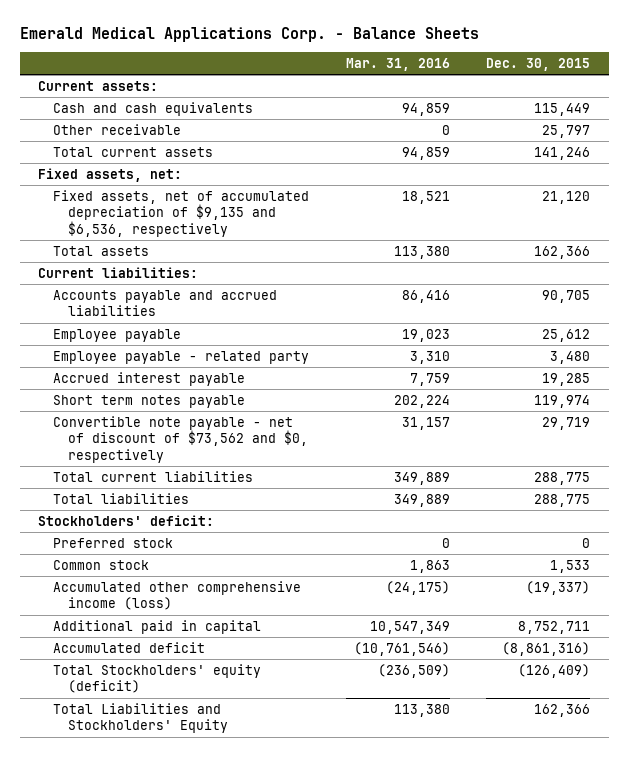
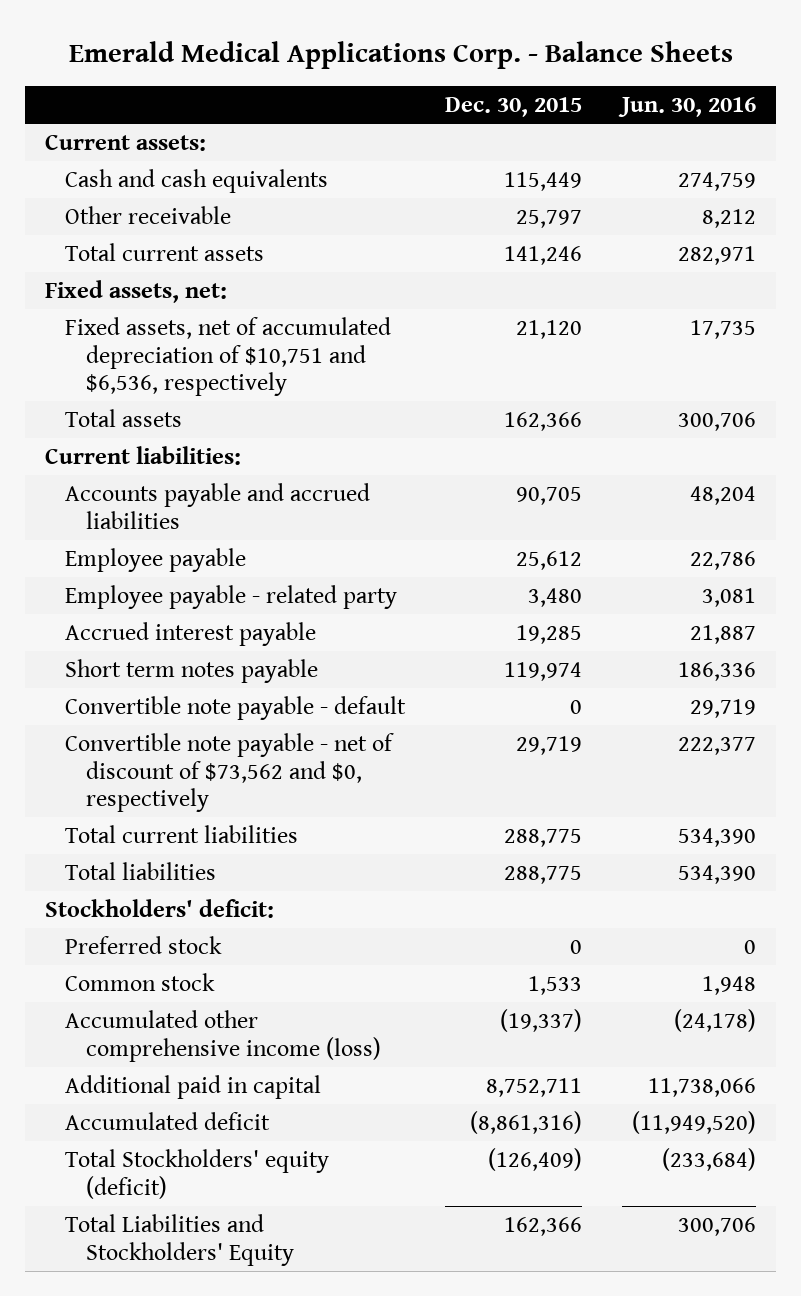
- | Mar. 31, 2016 | Dec. 30, 2015
+ | Dec. 30, 2015 | Jun. 30, 2016
- Fixed assets, net of accumulated depreciation of $9,135 and $6,536, respectively | 18,521 | 21,120
+ Fixed assets, net of accumulated depreciation of $10,751 and $6,536, respectively | 21,120 | 17,735
+ Convertible note payable - default | 0 | 29,719

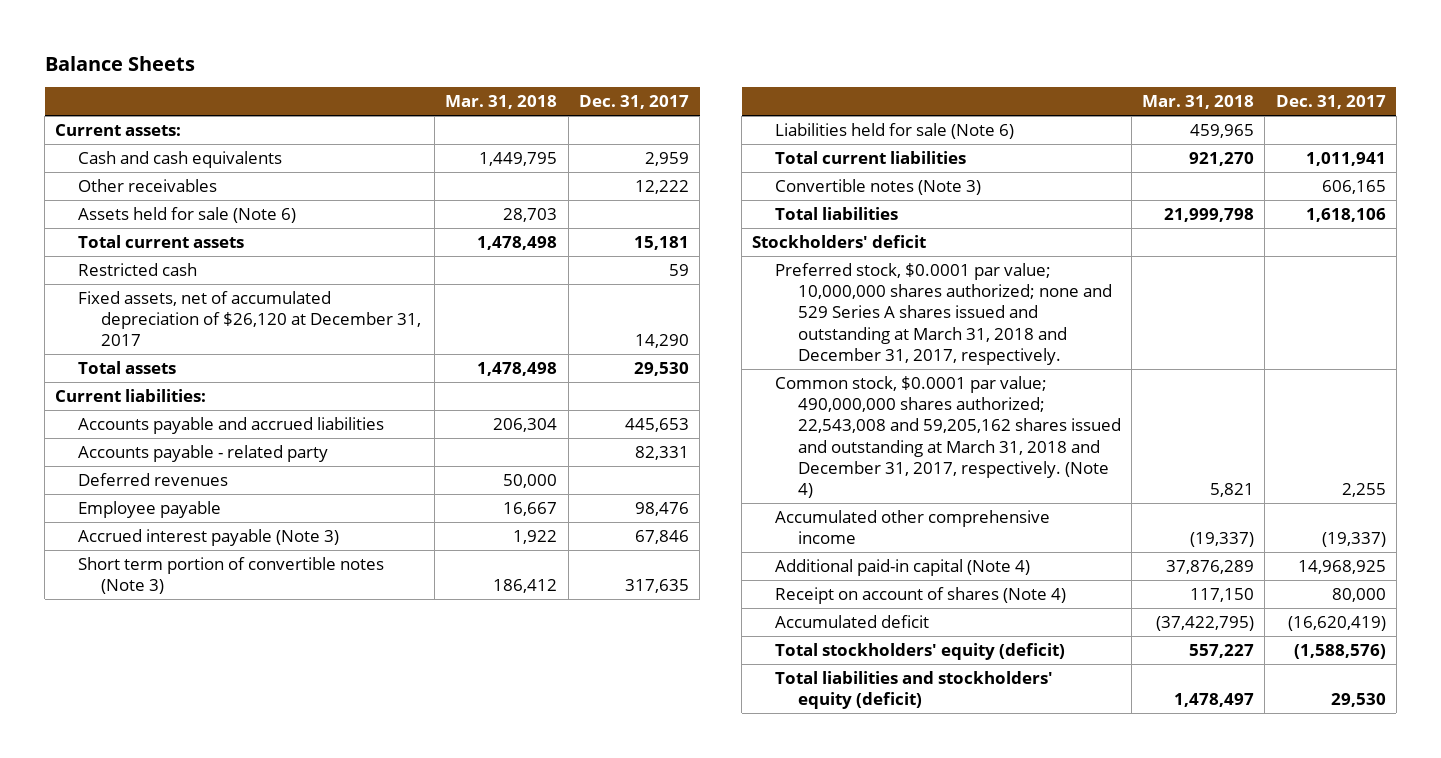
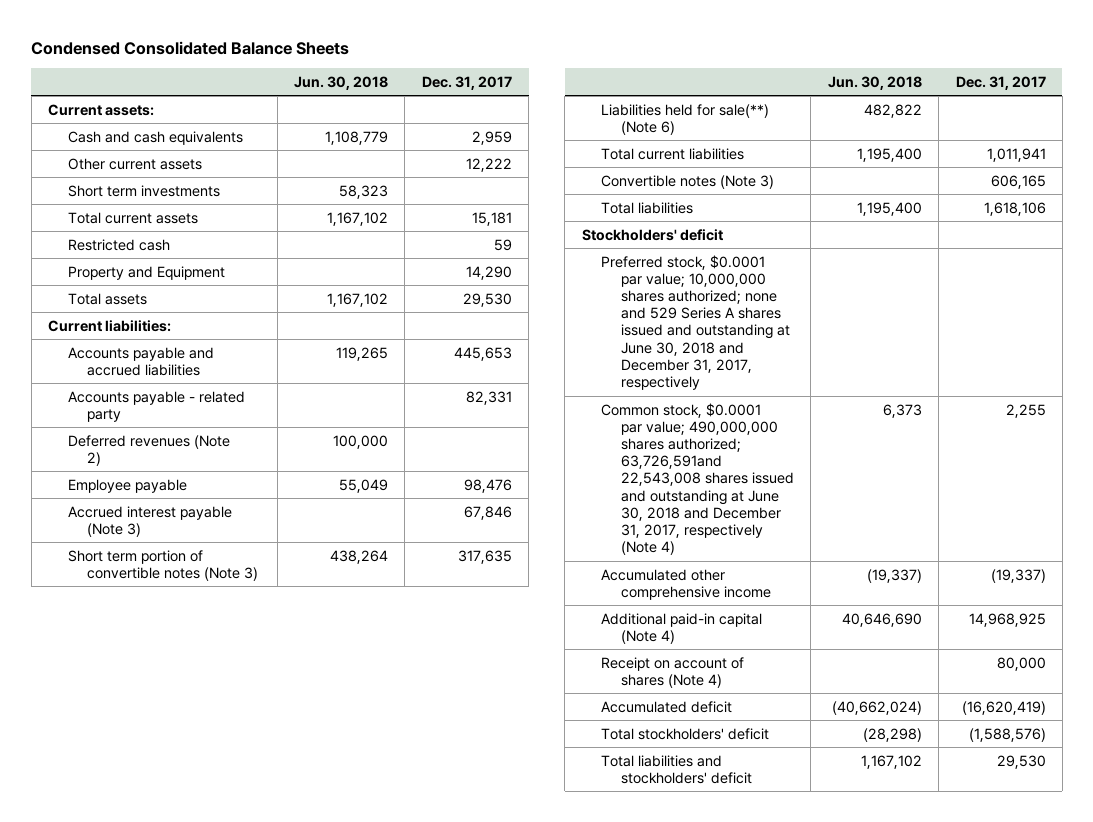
- Balance Sheets
+ Condensed Consolidated Balance Sheets
- | Mar. 31, 2018 | Dec. 31, 2017
+ | Jun. 30, 2018 | Dec. 31, 2017
- Other receivables | | 12,222
- Assets held for sale (Note 6) | 28,703 |
+ Other current assets | | 12,222
+ Short term investments | 58,323 |
- Fixed assets, net of accumulated depreciation of $26,120 at December 31, 2017 | | 14,290
+ Property and Equipment | | 14,290
- Deferred revenues | 50,000 |
+ Deferred revenues (Note 2) | 100,000 |
- Liabilities held for sale (Note 6) | 459,965 |
+ Liabilities held for sale(**) (Note 6) | 482,822 |
- Preferred stock, $0.0001 par value; 10,000,000 shares authorized; none and 529 Series A shares issued and outstanding at March 31, 2018 and December 31, 2017, respectively.
- Common stock, $0.0001 par value; 490,000,000 shares authorized; 22,543,008 and 59,205,162 shares issued and outstanding at March 31, 2018 and December 31, 2017, respectively. (Note 4) | 5,821 | 2,255
+ Preferred stock, $0.0001 par value; 10,000,000 shares authorized; none and 529 Series A shares issued and outstanding at June 30, 2018 and December 31, 2017, respectively
+ Common stock, $0.0001 par value; 490,000,000 shares authorized; 63,726,591and 22,543,008 shares issued and outstanding at June 30, 2018 and December 31, 2017, respectively (Note 4) | 6,373 | 2,255
- Total stockholders' equity (deficit) | 557,227 | (1,588,576)
- Total liabilities and stockholders' equity (deficit) | 1,478,497 | 29,530
+ Total stockholders' deficit | (28,298) | (1,588,576)
+ Total liabilities and stockholders' deficit | 1,167,102 | 29,530

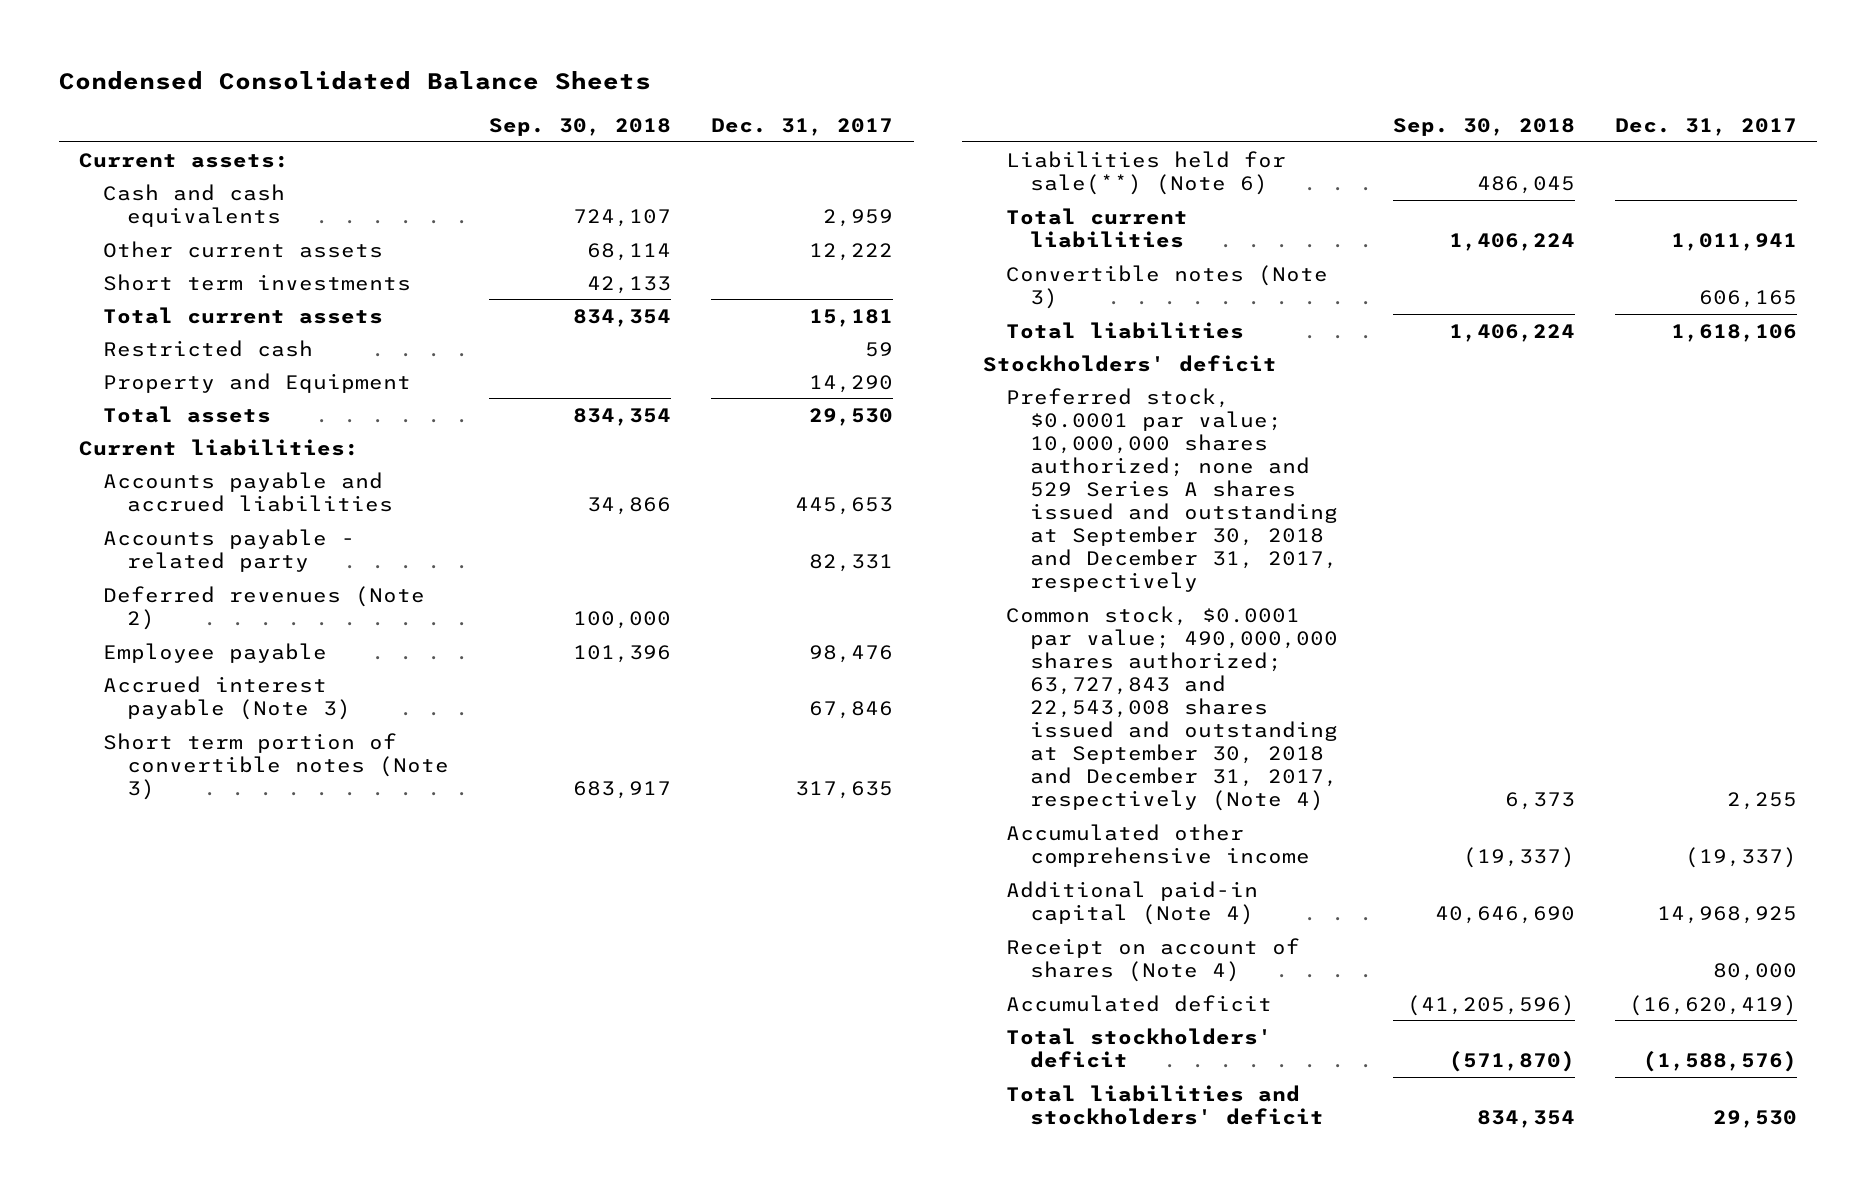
- | Jun. 30, 2018 | Dec. 31, 2017
+ | Sep. 30, 2018 | Dec. 31, 2017
- Preferred stock, $0.0001 par value; 10,000,000 shares authorized; none and 529 Series A shares issued and outstanding at June 30, 2018 and December 31, 2017, respectively
- Common stock, $0.0001 par value; 490,000,000 shares authorized; 63,726,591and 22,543,008 shares issued and outstanding at June 30, 2018 and December 31, 2017, respectively (Note 4) | 6,373 | 2,255
+ Preferred stock, $0.0001 par value; 10,000,000 shares authorized; none and 529 Series A shares issued and outstanding at September 30, 2018 and December 31, 2017, respectively
+ Common stock, $0.0001 par value; 490,000,000 shares authorized; 63,727,843 and 22,543,008 shares issued and outstanding at September 30, 2018 and December 31, 2017, respectively (Note 4) | 6,373 | 2,255

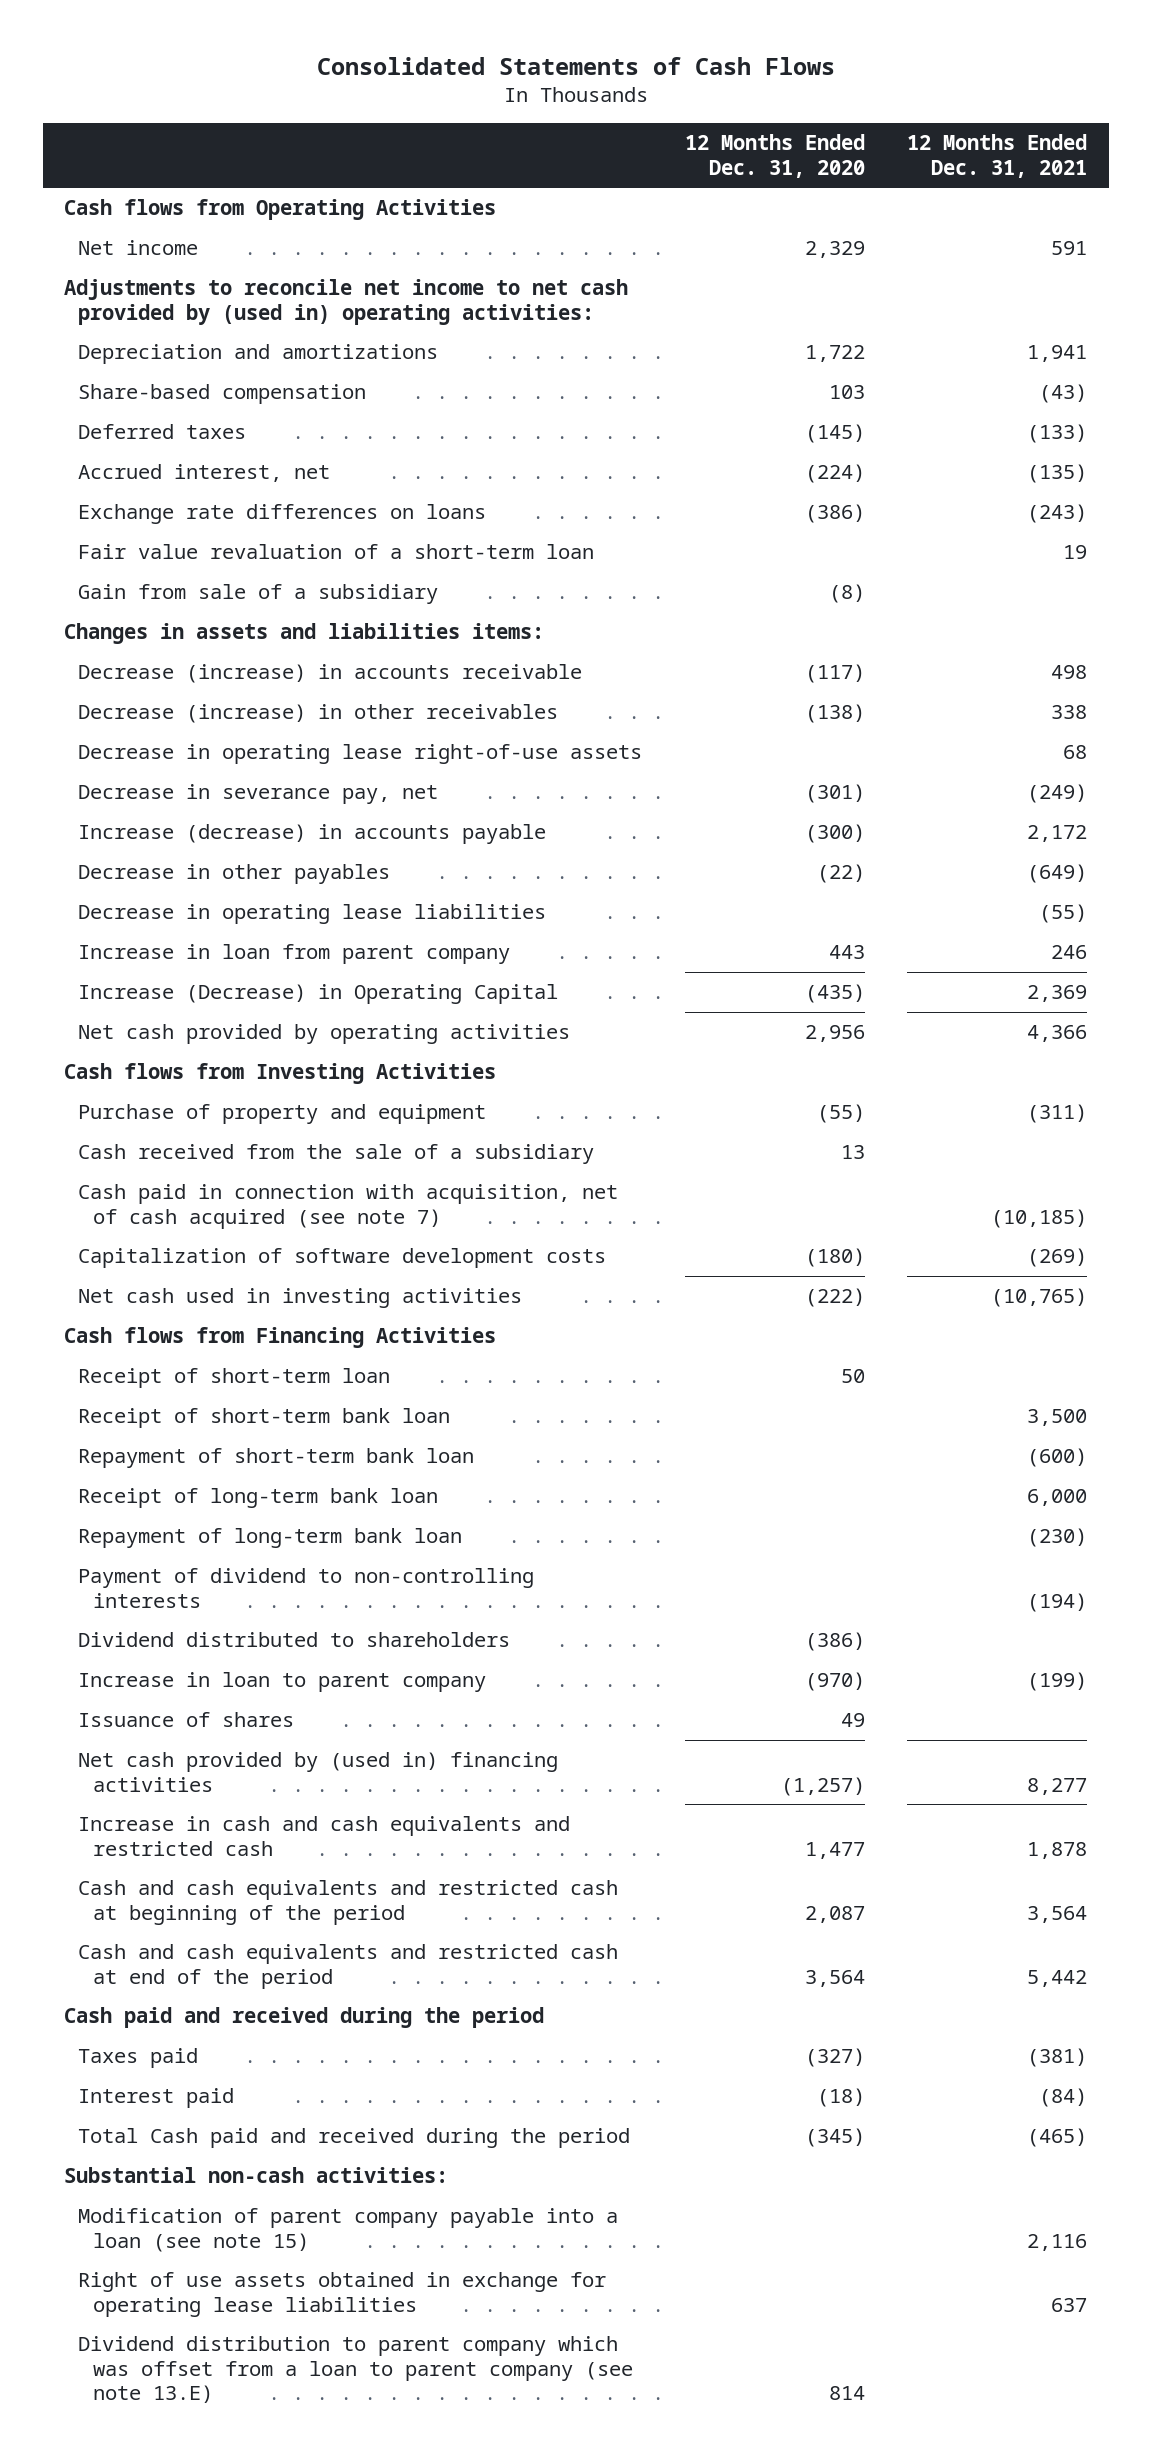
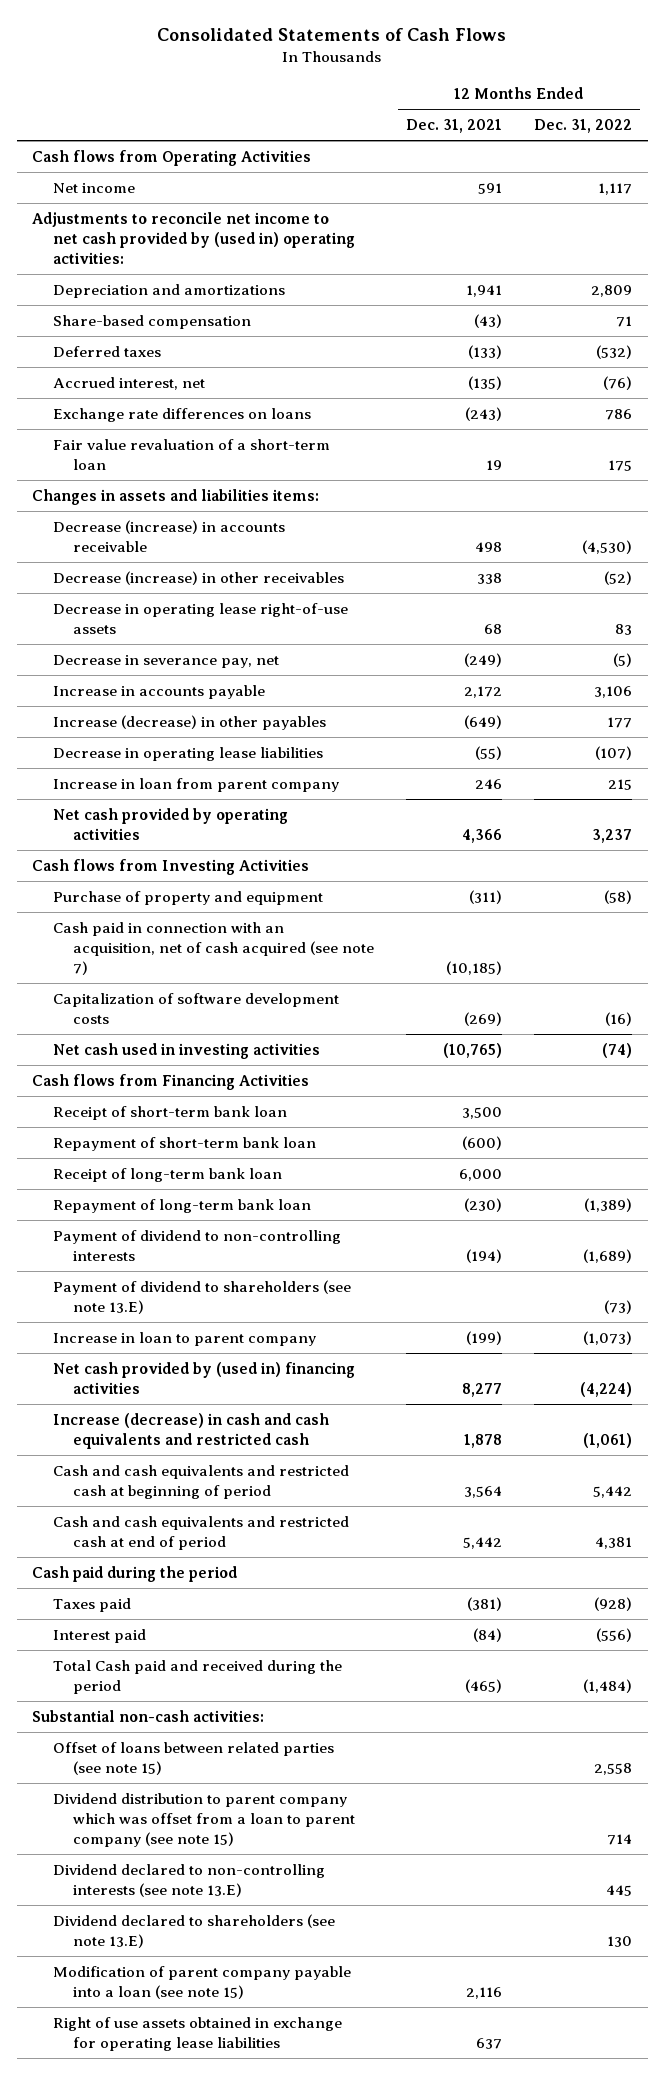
- | 12 Months Ended Dec. 31, 2020 | 12 Months Ended Dec. 31, 2021
+ | 12 Months Ended Dec. 31, 2021 | 12 Months Ended Dec. 31, 2022
- Gain from sale of a subsidiary | (8) |
- Increase (decrease) in accounts payable | (300) | 2,172
- Decrease in other payables | (22) | (649)
+ Increase in accounts payable | 2,172 | 3,106
+ Increase (decrease) in other payables | (649) | 177
- Increase (Decrease) in Operating Capital | (435) | 2,369
- Cash received from the sale of a subsidiary | 13 |
- Cash paid in connection with acquisition, net of cash acquired (see note 7) | | (10,185)
+ Cash paid in connection with an acquisition, net of cash acquired (see note 7) | (10,185) |
- Receipt of short-term loan | 50 |
- Dividend distributed to shareholders | (386) |
+ Payment of dividend to shareholders (see note 13.E) | | (73)
- Issuance of shares | 49 |
- Increase in cash and cash equivalents and restricted cash | 1,477 | 1,878
- Cash and cash equivalents and restricted cash at beginning of the period | 2,087 | 3,564
- Cash and cash equivalents and restricted cash at end of the period | 3,564 | 5,442
- Cash paid and received during the period
+ Increase (decrease) in cash and cash equivalents and restricted cash | 1,878 | (1,061)
+ Cash and cash equivalents and restricted cash at beginning of period | 3,564 | 5,442
+ Cash and cash equivalents and restricted cash at end of period | 5,442 | 4,381
+ Cash paid during the period
+ Offset of loans between related parties (see note 15) | | 2,558
+ Dividend distribution to parent company which was offset from a loan to parent company (see note 15) | | 714
+ Dividend declared to non-controlling interests (see note 13.E) | | 445
+ Dividend declared to shareholders (see note 13.E) | | 130
- Dividend distribution to parent company which was offset from a loan to parent company (see note 13.E) | 814 |

